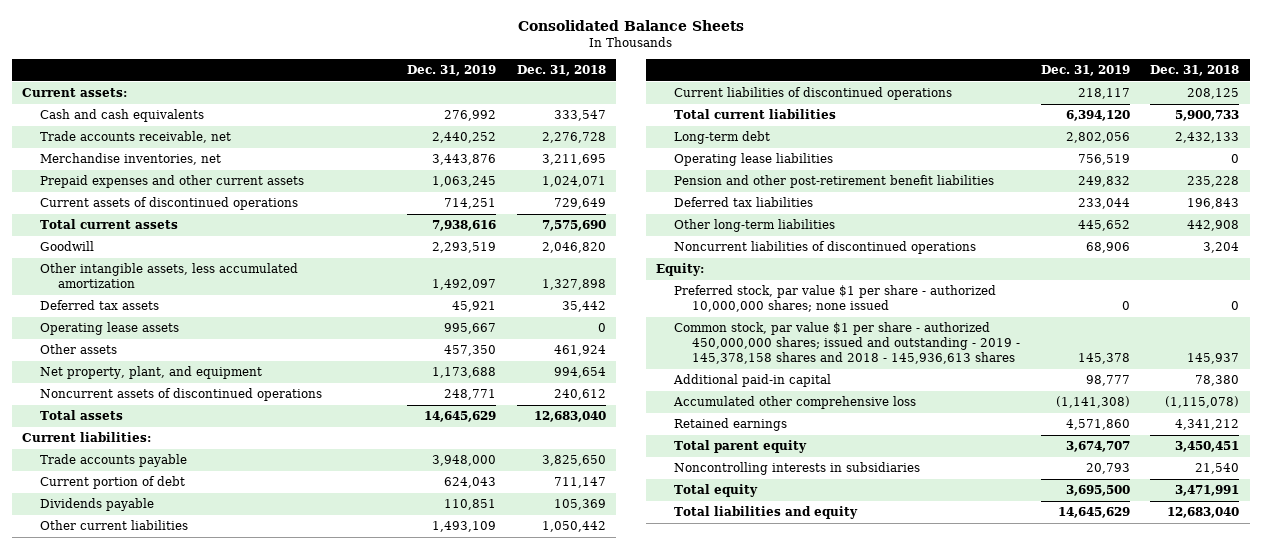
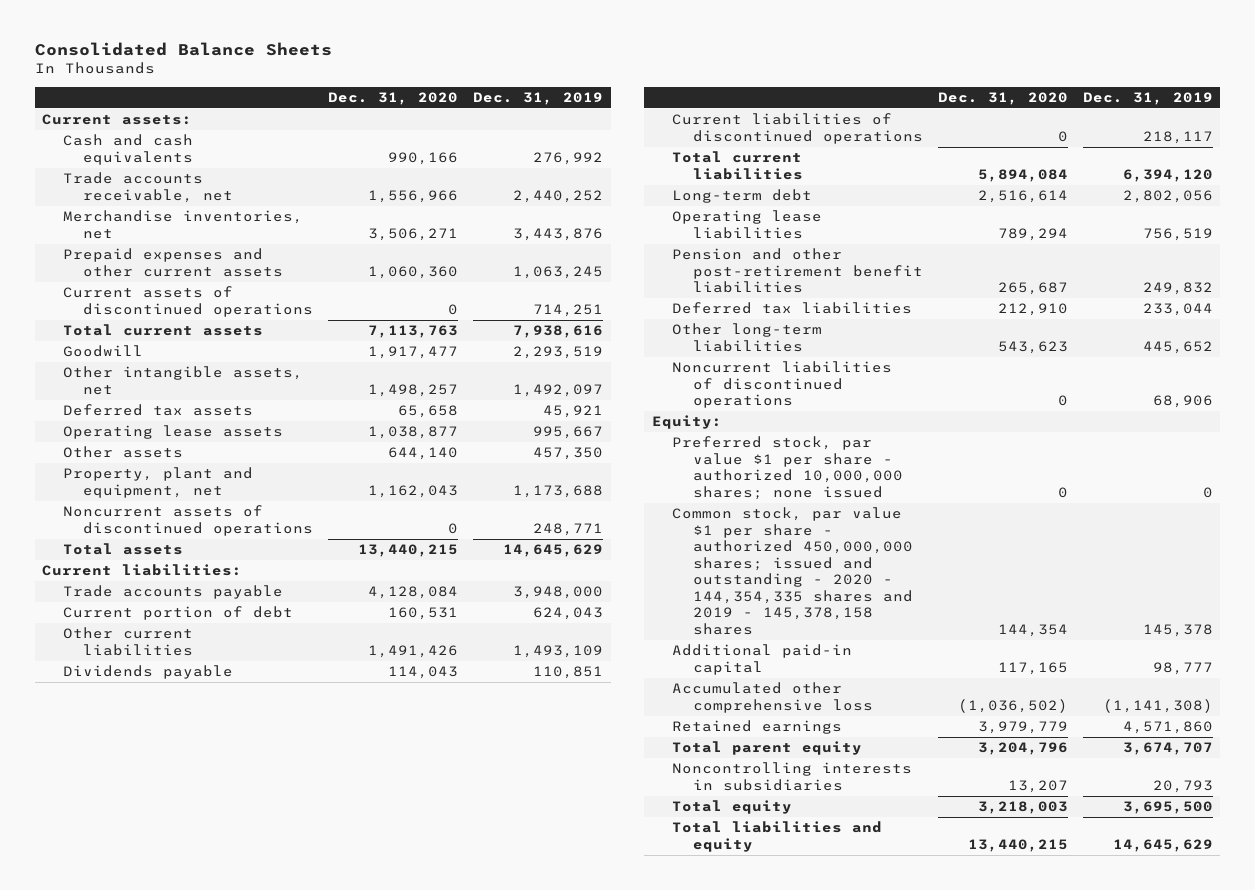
- | Dec. 31, 2019 | Dec. 31, 2018
+ | Dec. 31, 2020 | Dec. 31, 2019
- Other intangible assets, less accumulated amortization | 1,492,097 | 1,327,898
+ Other intangible assets, net | 1,498,257 | 1,492,097
- Net property, plant, and equipment | 1,173,688 | 994,654
+ Property, plant and equipment, net | 1,162,043 | 1,173,688
moved down: Dividends payable | 114,043 | 110,851
- Common stock, par value $1 per share - authorized 450,000,000 shares; issued and outstanding - 2019 - 145,378,158 shares and 2018 - 145,936,613 shares | 145,378 | 145,937
+ Common stock, par value $1 per share - authorized 450,000,000 shares; issued and outstanding - 2020 - 144,354,335 shares and 2019 - 145,378,158 shares | 144,354 | 145,378

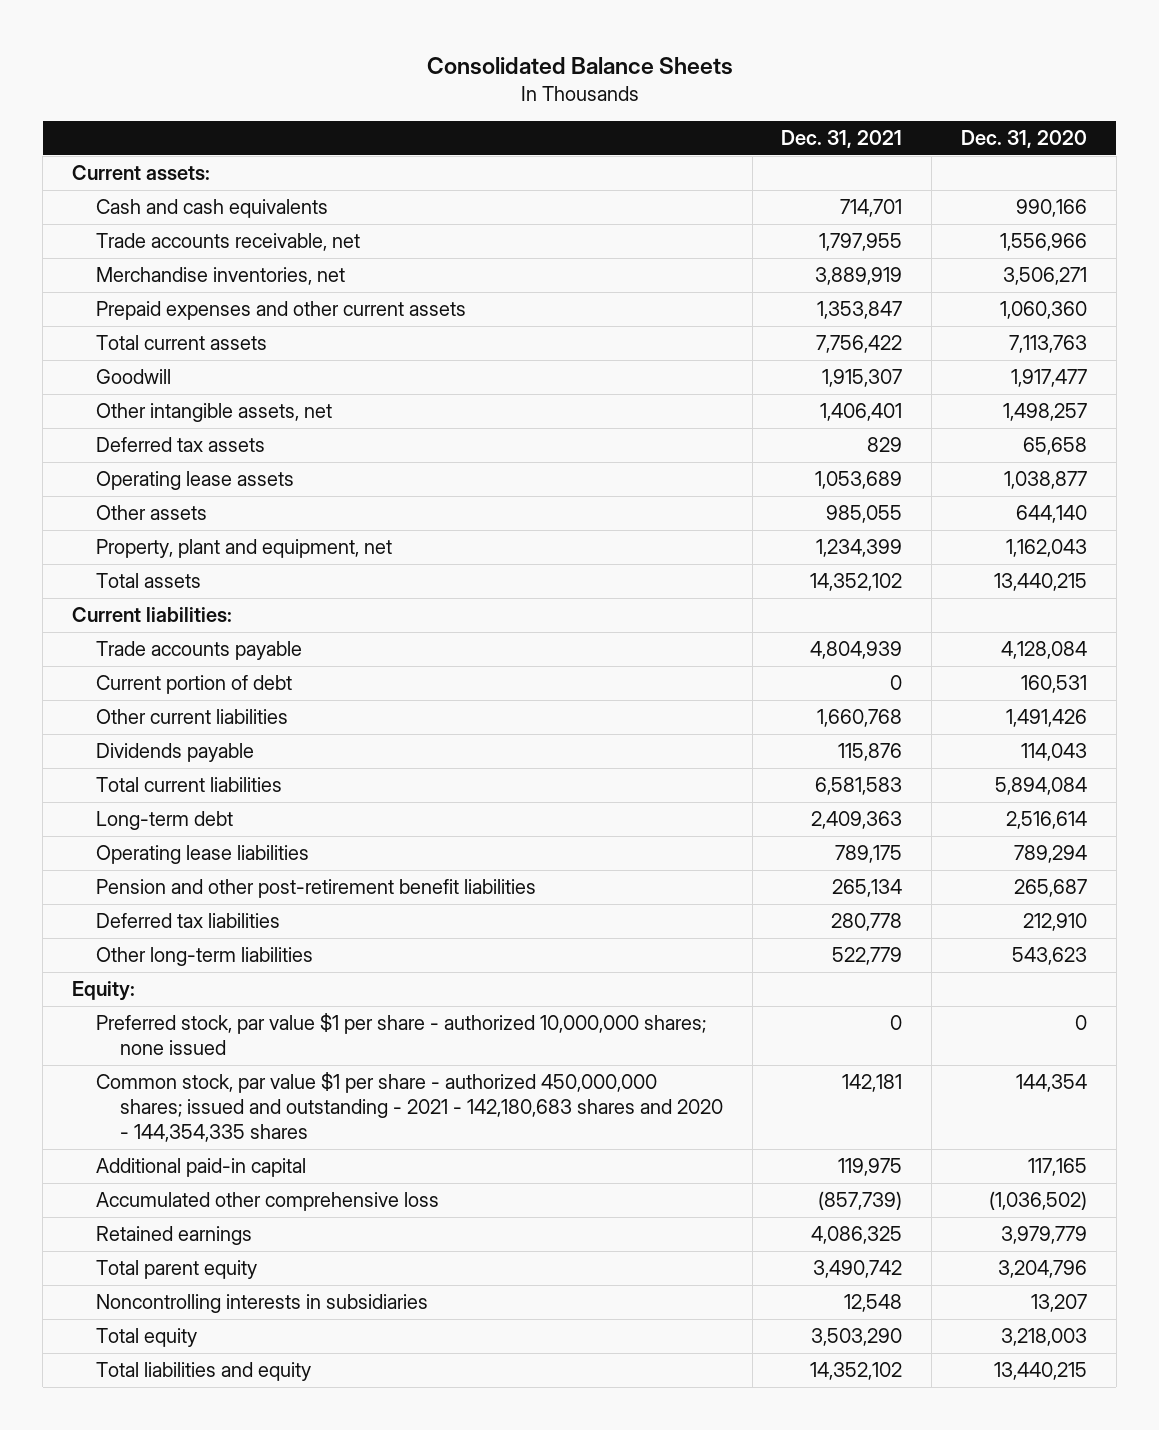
- | Dec. 31, 2020 | Dec. 31, 2019
+ | Dec. 31, 2021 | Dec. 31, 2020
- Current assets of discontinued operations | 0 | 714,251
- Noncurrent assets of discontinued operations | 0 | 248,771
- Current liabilities of discontinued operations | 0 | 218,117
- Noncurrent liabilities of discontinued operations | 0 | 68,906
- Common stock, par value $1 per share - authorized 450,000,000 shares; issued and outstanding - 2020 - 144,354,335 shares and 2019 - 145,378,158 shares | 144,354 | 145,378
+ Common stock, par value $1 per share - authorized 450,000,000 shares; issued and outstanding - 2021 - 142,180,683 shares and 2020 - 144,354,335 shares | 142,181 | 144,354

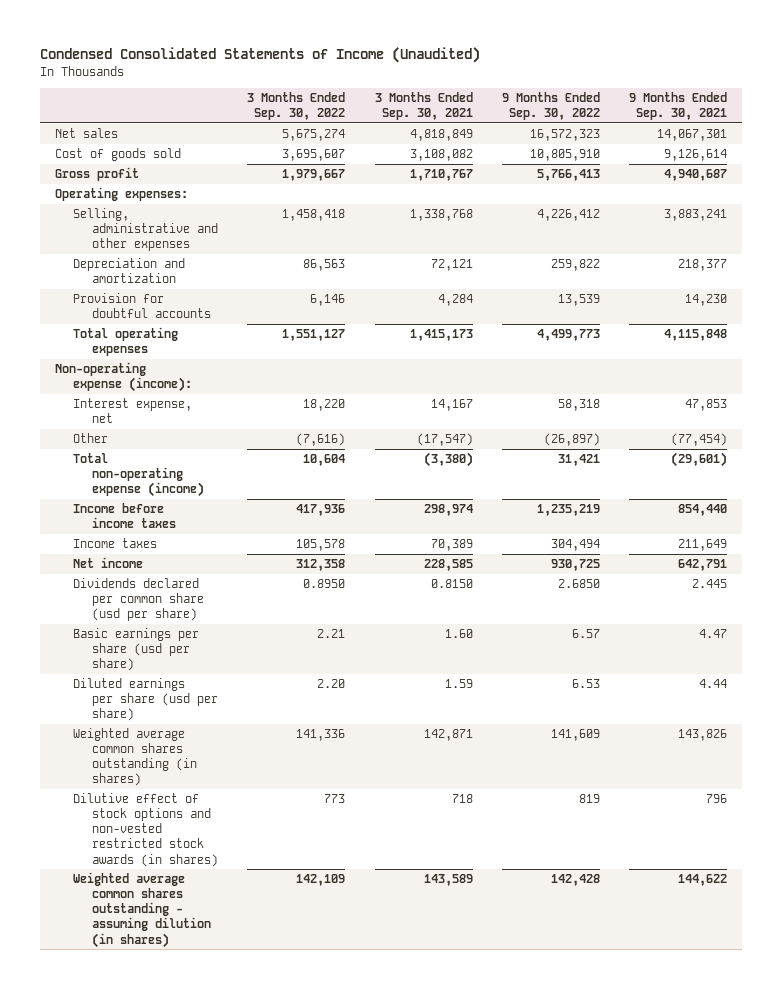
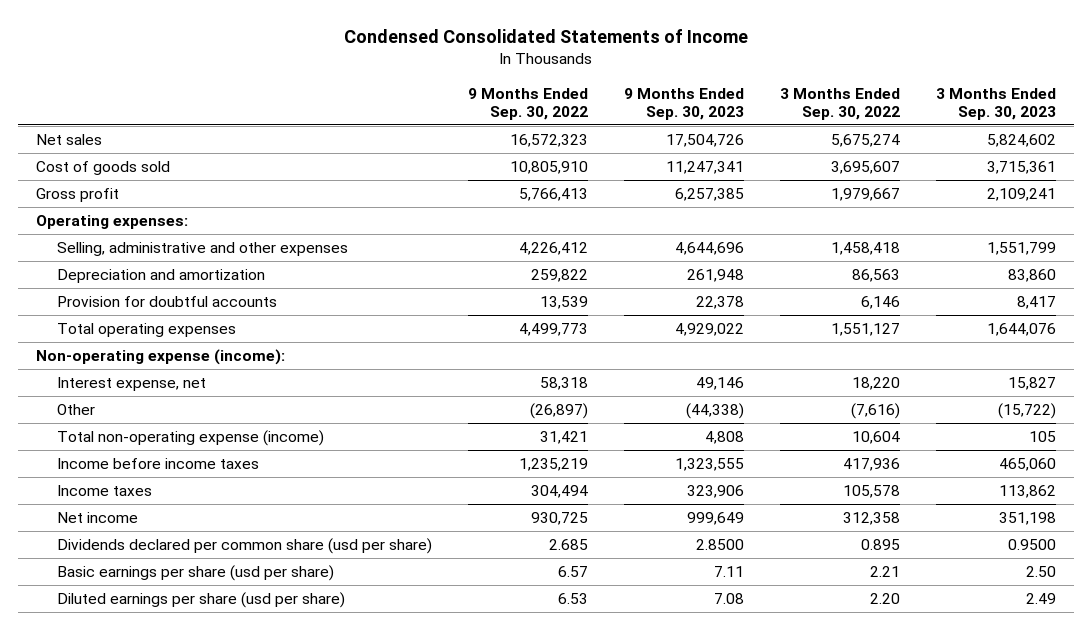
- Condensed Consolidated Statements of Income (Unaudited)
+ Condensed Consolidated Statements of Income
- | 3 Months Ended Sep. 30, 2022 | 3 Months Ended Sep. 30, 2021 | 9 Months Ended Sep. 30, 2022 | 9 Months Ended Sep. 30, 2021
+ | 9 Months Ended Sep. 30, 2022 | 9 Months Ended Sep. 30, 2023 | 3 Months Ended Sep. 30, 2022 | 3 Months Ended Sep. 30, 2023
- Dividends declared per common share (usd per share) | 0.8950 | 0.8150 | 2.6850 | 2.445
+ Dividends declared per common share (usd per share) | 2.685 | 2.8500 | 0.895 | 0.9500
- Weighted average common shares outstanding (in shares) | 141,336 | 142,871 | 141,609 | 143,826
- Dilutive effect of stock options and non-vested restricted stock awards (in shares) | 773 | 718 | 819 | 796
- Weighted average common shares outstanding - assuming dilution (in shares) | 142,109 | 143,589 | 142,428 | 144,622

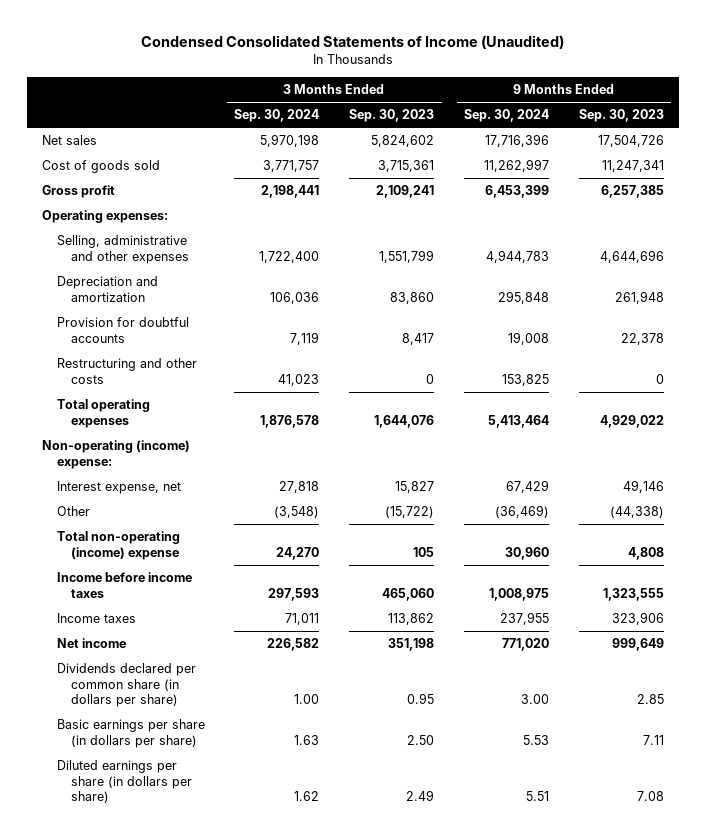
- Condensed Consolidated Statements of Income
+ Condensed Consolidated Statements of Income (Unaudited)
- | 9 Months Ended Sep. 30, 2022 | 9 Months Ended Sep. 30, 2023 | 3 Months Ended Sep. 30, 2022 | 3 Months Ended Sep. 30, 2023
+ | 3 Months Ended Sep. 30, 2024 | 3 Months Ended Sep. 30, 2023 | 9 Months Ended Sep. 30, 2024 | 9 Months Ended Sep. 30, 2023
+ Restructuring and other costs | 41,023 | 0 | 153,825 | 0
- Non-operating expense (income):
+ Non-operating (income) expense:
- Total non-operating expense (income) | 31,421 | 4,808 | 10,604 | 105
+ Total non-operating (income) expense | 24,270 | 105 | 30,960 | 4,808
- Dividends declared per common share (usd per share) | 2.685 | 2.8500 | 0.895 | 0.9500
- Basic earnings per share (usd per share) | 6.57 | 7.11 | 2.21 | 2.50
- Diluted earnings per share (usd per share) | 6.53 | 7.08 | 2.20 | 2.49
+ Dividends declared per common share (in dollars per share) | 1.00 | 0.95 | 3.00 | 2.85
+ Basic earnings per share (in dollars per share) | 1.63 | 2.50 | 5.53 | 7.11
+ Diluted earnings per share (in dollars per share) | 1.62 | 2.49 | 5.51 | 7.08

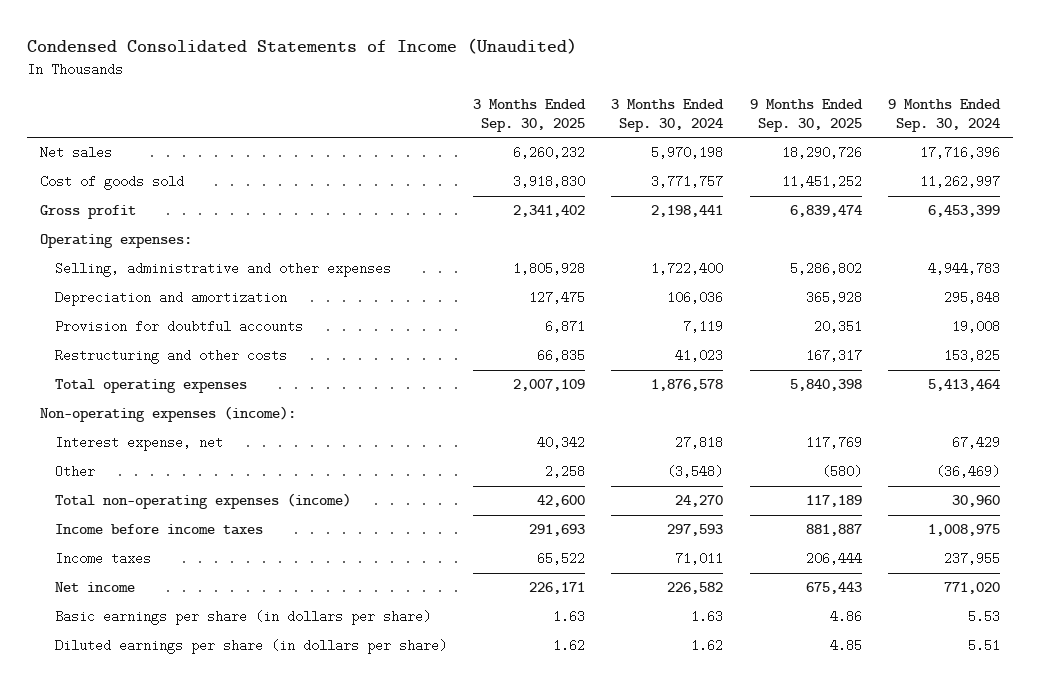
- | 3 Months Ended Sep. 30, 2024 | 3 Months Ended Sep. 30, 2023 | 9 Months Ended Sep. 30, 2024 | 9 Months Ended Sep. 30, 2023
+ | 3 Months Ended Sep. 30, 2025 | 3 Months Ended Sep. 30, 2024 | 9 Months Ended Sep. 30, 2025 | 9 Months Ended Sep. 30, 2024
- Non-operating (income) expense:
+ Non-operating expenses (income):
- Total non-operating (income) expense | 24,270 | 105 | 30,960 | 4,808
+ Total non-operating expenses (income) | 42,600 | 24,270 | 117,189 | 30,960
- Dividends declared per common share (in dollars per share) | 1.00 | 0.95 | 3.00 | 2.85

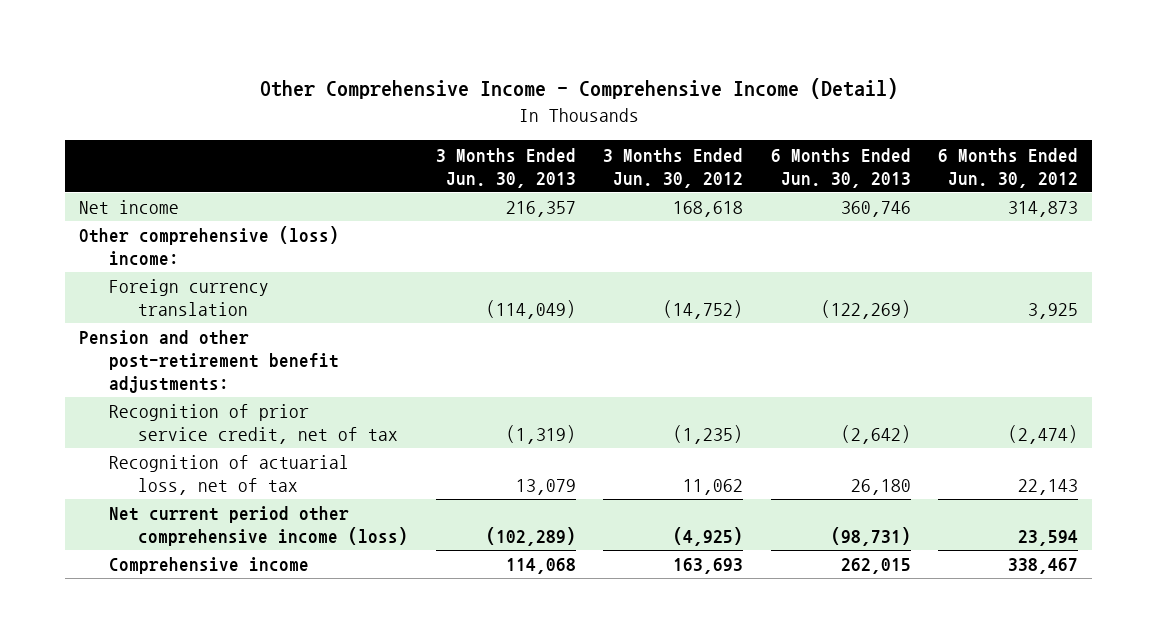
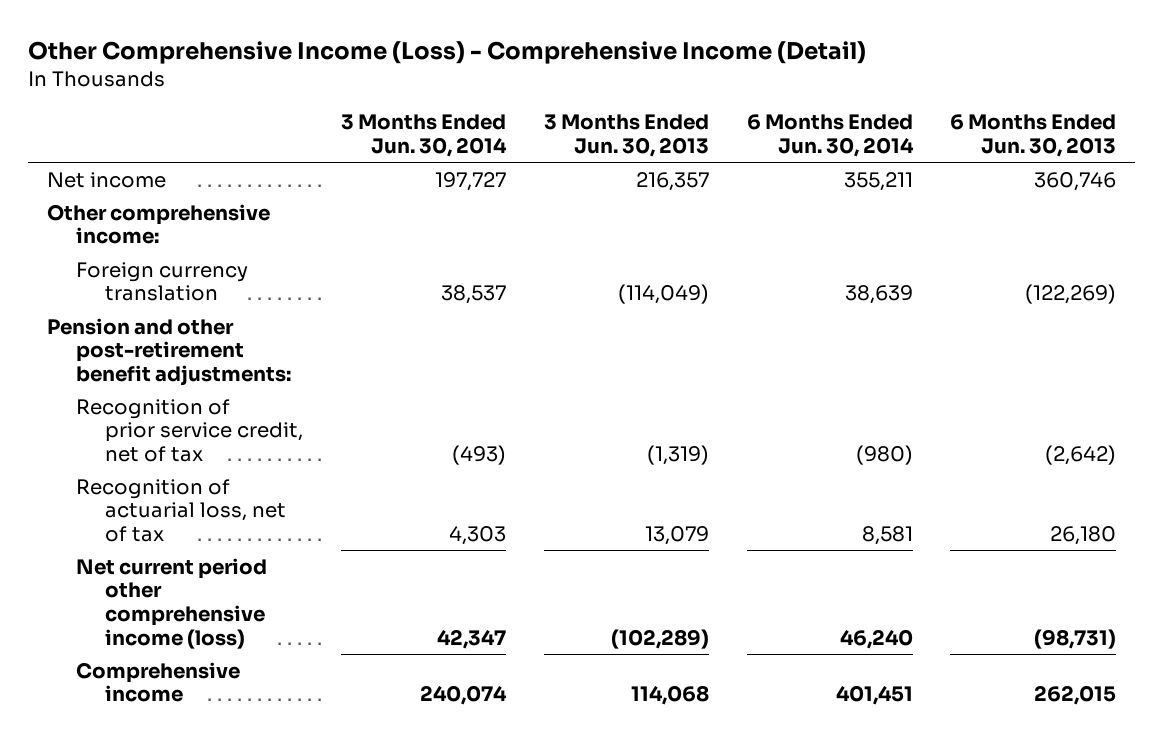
- Other Comprehensive Income - Comprehensive Income (Detail)
+ Other Comprehensive Income (Loss) - Comprehensive Income (Detail)
- | 3 Months Ended Jun. 30, 2013 | 3 Months Ended Jun. 30, 2012 | 6 Months Ended Jun. 30, 2013 | 6 Months Ended Jun. 30, 2012
+ | 3 Months Ended Jun. 30, 2014 | 3 Months Ended Jun. 30, 2013 | 6 Months Ended Jun. 30, 2014 | 6 Months Ended Jun. 30, 2013
- Other comprehensive (loss) income:
+ Other comprehensive income:

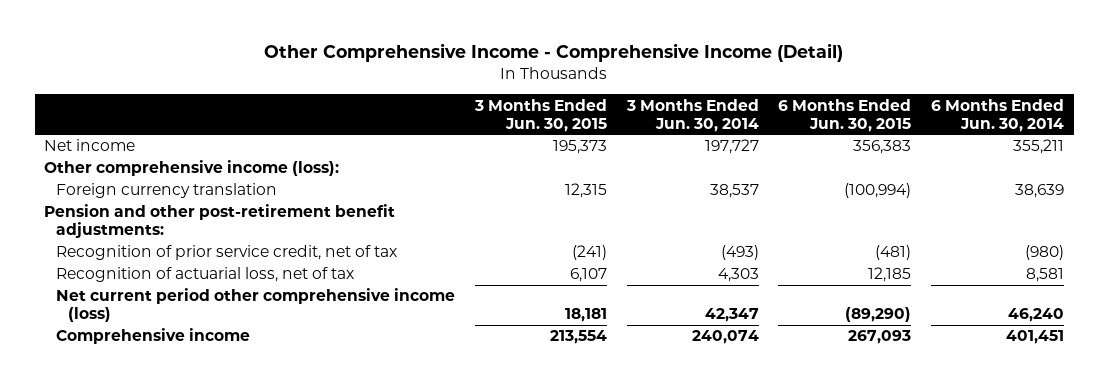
- Other Comprehensive Income (Loss) - Comprehensive Income (Detail)
+ Other Comprehensive Income - Comprehensive Income (Detail)
- | 3 Months Ended Jun. 30, 2014 | 3 Months Ended Jun. 30, 2013 | 6 Months Ended Jun. 30, 2014 | 6 Months Ended Jun. 30, 2013
+ | 3 Months Ended Jun. 30, 2015 | 3 Months Ended Jun. 30, 2014 | 6 Months Ended Jun. 30, 2015 | 6 Months Ended Jun. 30, 2014
- Other comprehensive income:
+ Other comprehensive income (loss):

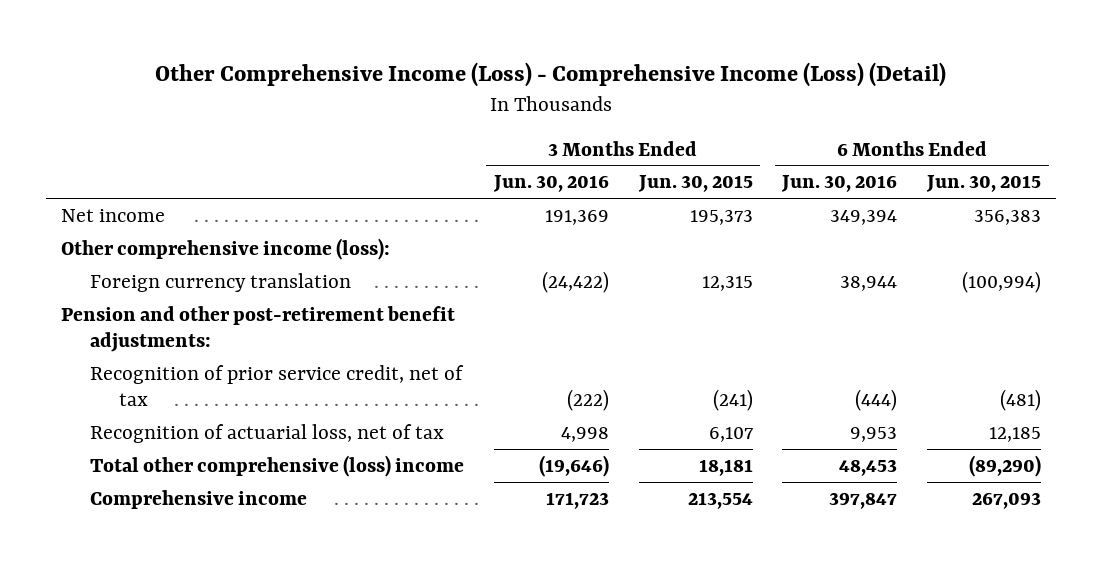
- Other Comprehensive Income - Comprehensive Income (Detail)
+ Other Comprehensive Income (Loss) - Comprehensive Income (Loss) (Detail)
- | 3 Months Ended Jun. 30, 2015 | 3 Months Ended Jun. 30, 2014 | 6 Months Ended Jun. 30, 2015 | 6 Months Ended Jun. 30, 2014
+ | 3 Months Ended Jun. 30, 2016 | 3 Months Ended Jun. 30, 2015 | 6 Months Ended Jun. 30, 2016 | 6 Months Ended Jun. 30, 2015
- Net current period other comprehensive income (loss) | 18,181 | 42,347 | (89,290) | 46,240
+ Total other comprehensive (loss) income | (19,646) | 18,181 | 48,453 | (89,290)

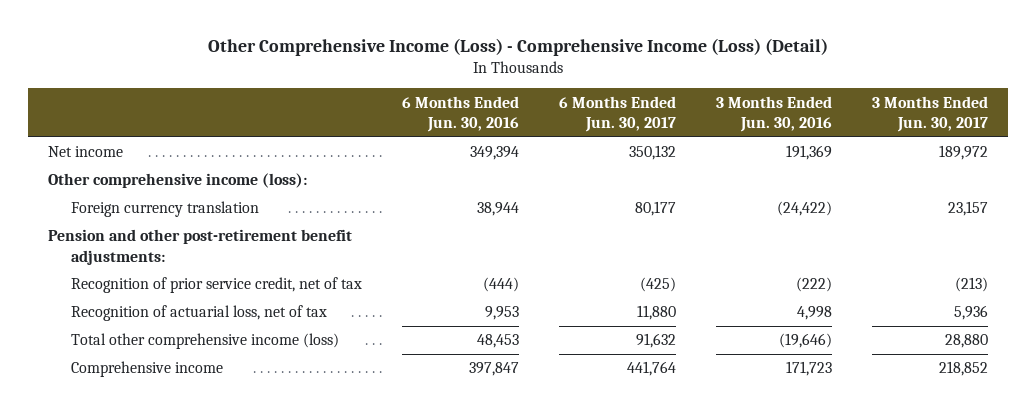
- | 3 Months Ended Jun. 30, 2016 | 3 Months Ended Jun. 30, 2015 | 6 Months Ended Jun. 30, 2016 | 6 Months Ended Jun. 30, 2015
+ | 6 Months Ended Jun. 30, 2016 | 6 Months Ended Jun. 30, 2017 | 3 Months Ended Jun. 30, 2016 | 3 Months Ended Jun. 30, 2017
- Total other comprehensive (loss) income | (19,646) | 18,181 | 48,453 | (89,290)
+ Total other comprehensive income (loss) | 48,453 | 91,632 | (19,646) | 28,880

